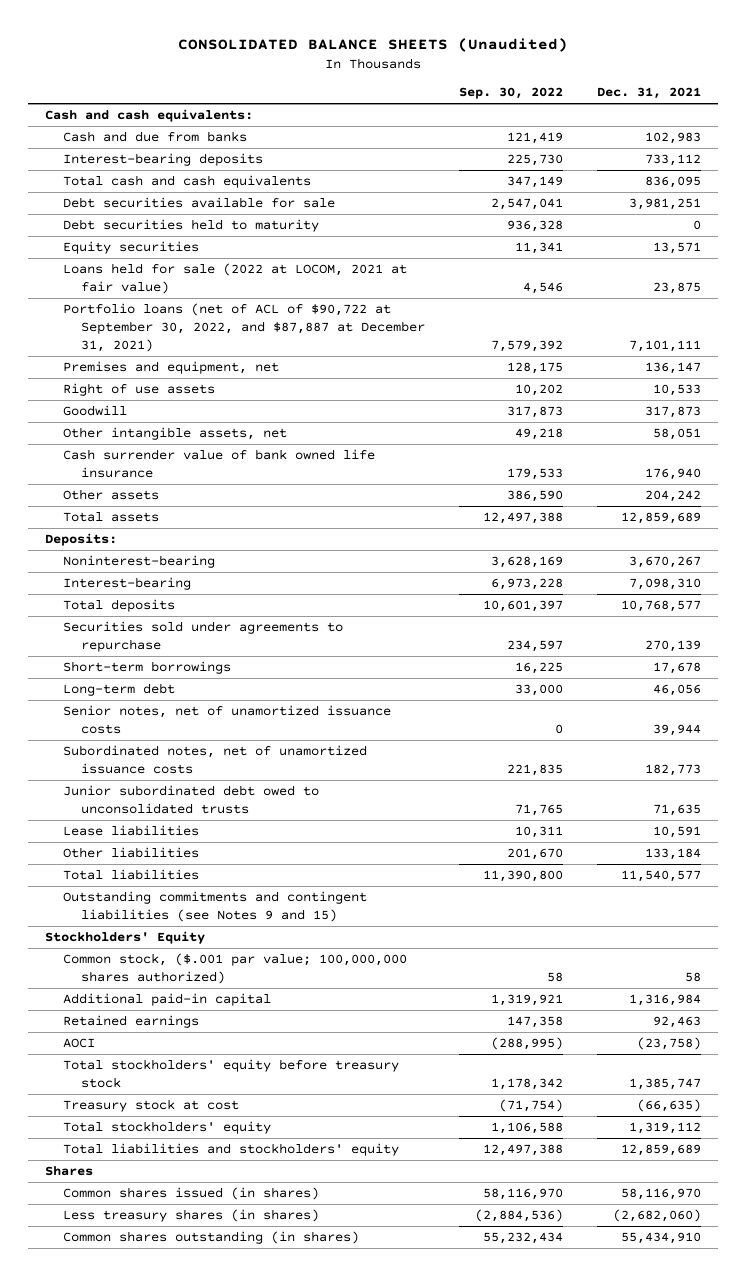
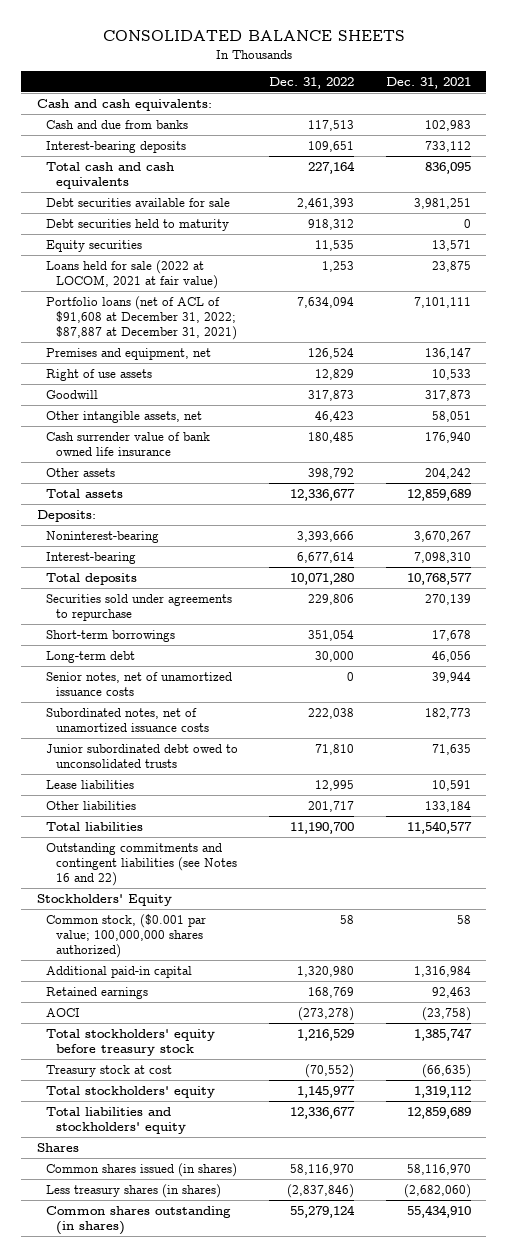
- CONSOLIDATED BALANCE SHEETS (Unaudited)
+ CONSOLIDATED BALANCE SHEETS
- | Sep. 30, 2022 | Dec. 31, 2021
+ | Dec. 31, 2022 | Dec. 31, 2021
- Portfolio loans (net of ACL of $90,722 at September 30, 2022, and $87,887 at December 31, 2021) | 7,579,392 | 7,101,111
+ Portfolio loans (net of ACL of $91,608 at December 31, 2022; $87,887 at December 31, 2021) | 7,634,094 | 7,101,111
- Outstanding commitments and contingent liabilities (see Notes 9 and 15)
+ Outstanding commitments and contingent liabilities (see Notes 16 and 22)
- Common stock, ($.001 par value; 100,000,000 shares authorized) | 58 | 58
+ Common stock, ($0.001 par value; 100,000,000 shares authorized) | 58 | 58

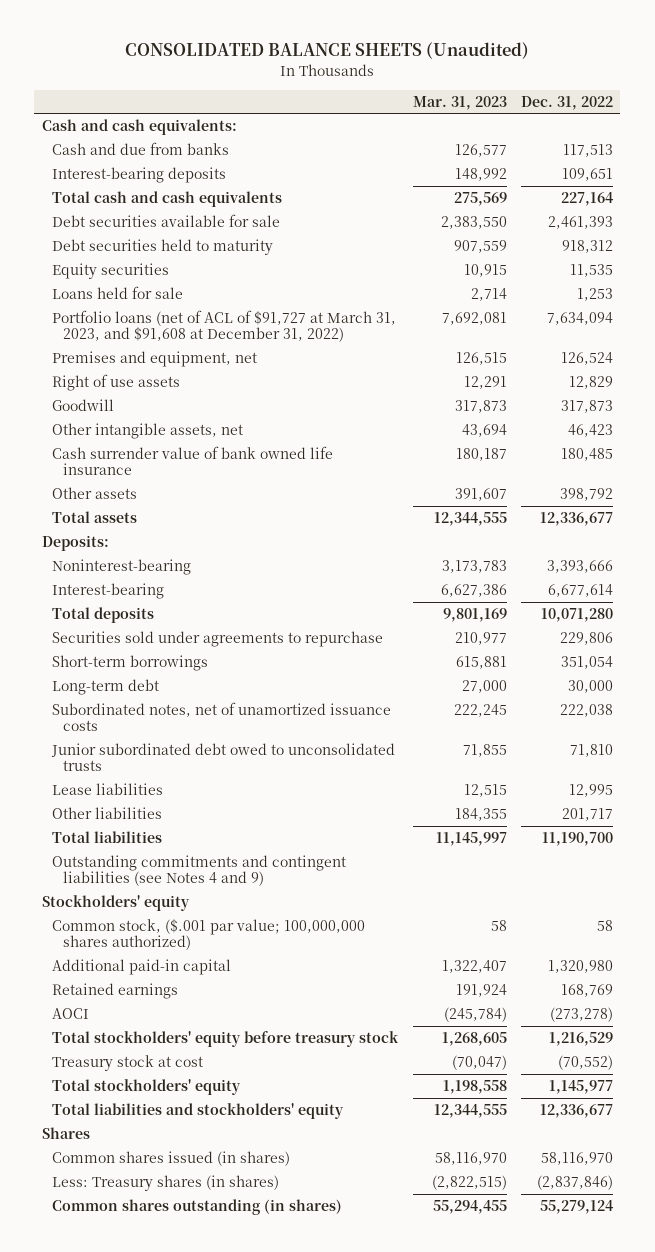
- CONSOLIDATED BALANCE SHEETS
+ CONSOLIDATED BALANCE SHEETS (Unaudited)
- | Dec. 31, 2022 | Dec. 31, 2021
+ | Mar. 31, 2023 | Dec. 31, 2022
- Loans held for sale (2022 at LOCOM, 2021 at fair value) | 1,253 | 23,875
- Portfolio loans (net of ACL of $91,608 at December 31, 2022; $87,887 at December 31, 2021) | 7,634,094 | 7,101,111
+ Loans held for sale | 2,714 | 1,253
+ Portfolio loans (net of ACL of $91,727 at March 31, 2023, and $91,608 at December 31, 2022) | 7,692,081 | 7,634,094
- Senior notes, net of unamortized issuance costs | 0 | 39,944
- Outstanding commitments and contingent liabilities (see Notes 16 and 22)
- Stockholders' Equity
- Common stock, ($0.001 par value; 100,000,000 shares authorized) | 58 | 58
+ Outstanding commitments and contingent liabilities (see Notes 4 and 9)
+ Stockholders' equity
+ Common stock, ($.001 par value; 100,000,000 shares authorized) | 58 | 58
- Less treasury shares (in shares) | (2,837,846) | (2,682,060)
+ Less: Treasury shares (in shares) | (2,822,515) | (2,837,846)

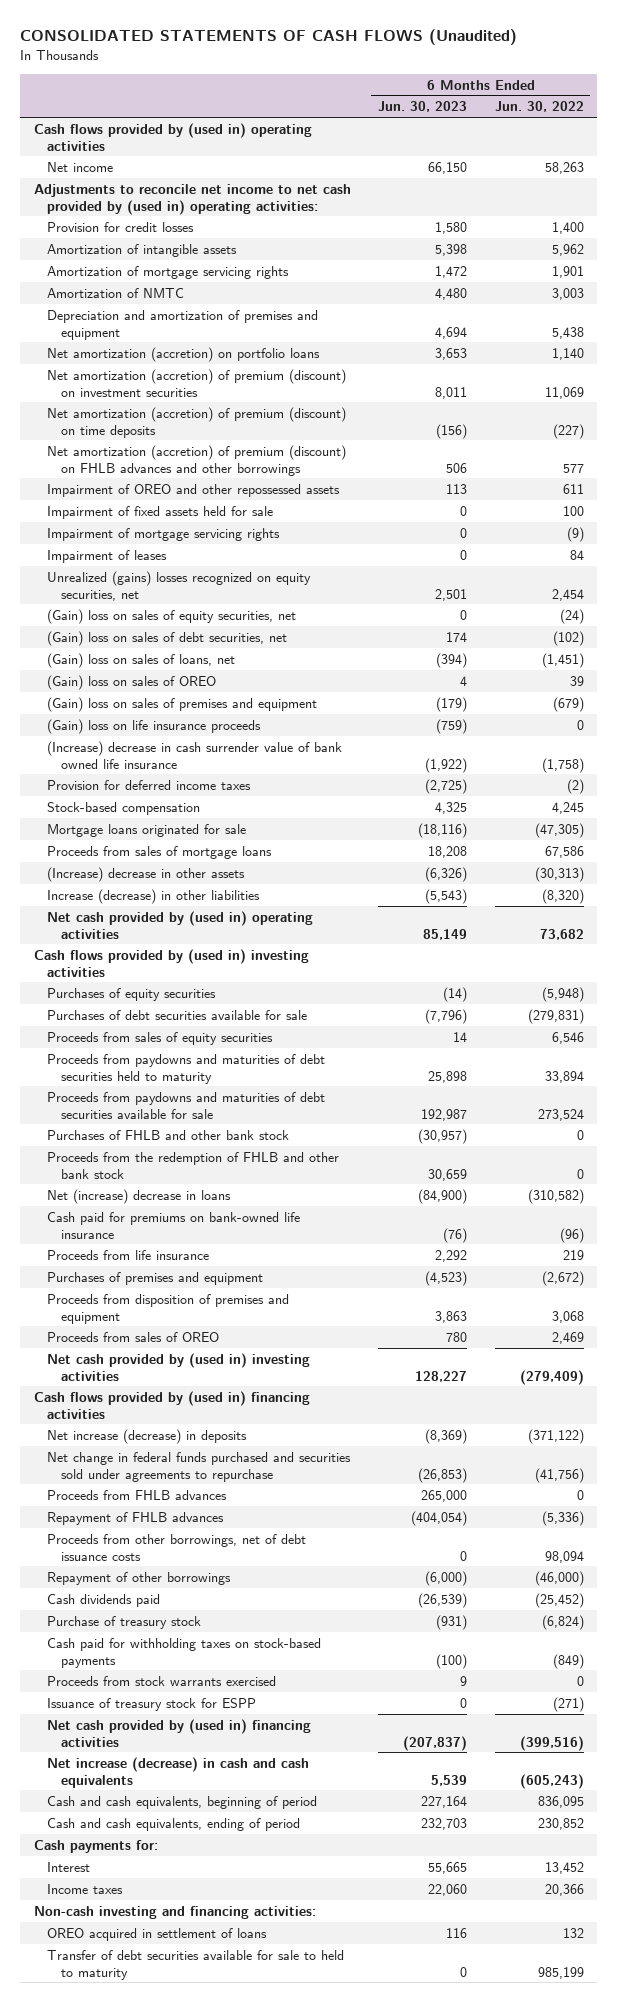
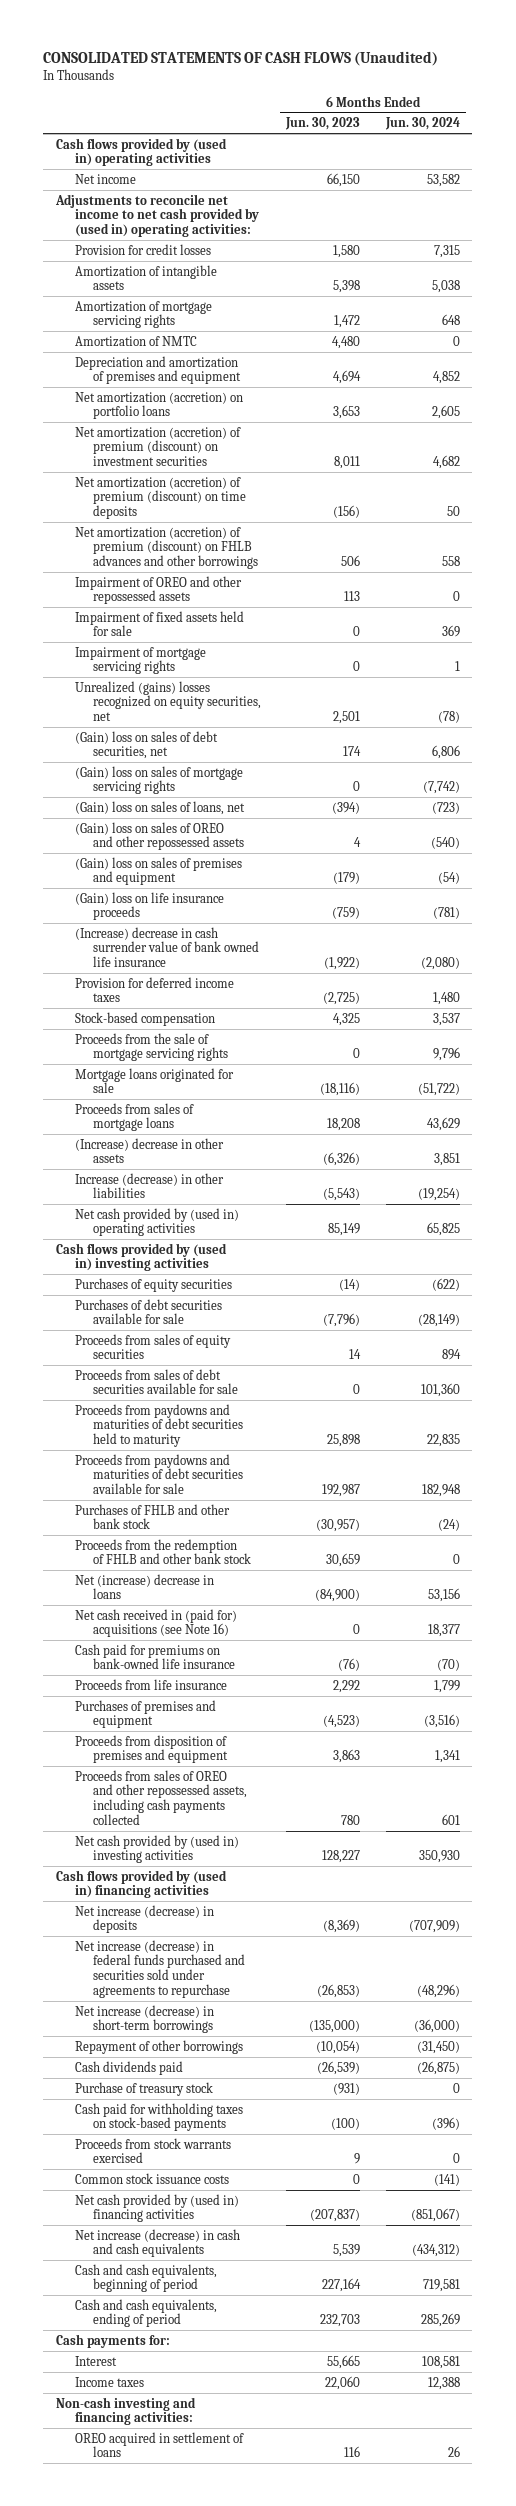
- | 6 Months Ended Jun. 30, 2023 | 6 Months Ended Jun. 30, 2022
+ | 6 Months Ended Jun. 30, 2023 | 6 Months Ended Jun. 30, 2024
- Impairment of leases | 0 | 84
- (Gain) loss on sales of equity securities, net | 0 | (24)
+ (Gain) loss on sales of mortgage servicing rights | 0 | (7,742)
- (Gain) loss on sales of OREO | 4 | 39
+ (Gain) loss on sales of OREO and other repossessed assets | 4 | (540)
+ Proceeds from the sale of mortgage servicing rights | 0 | 9,796
+ Proceeds from sales of debt securities available for sale | 0 | 101,360
+ Net cash received in (paid for) acquisitions (see Note 16) | 0 | 18,377
- Proceeds from sales of OREO | 780 | 2,469
+ Proceeds from sales of OREO and other repossessed assets, including cash payments collected | 780 | 601
- Net change in federal funds purchased and securities sold under agreements to repurchase | (26,853) | (41,756)
- Proceeds from FHLB advances | 265,000 | 0
- Repayment of FHLB advances | (404,054) | (5,336)
- Proceeds from other borrowings, net of debt issuance costs | 0 | 98,094
- Repayment of other borrowings | (6,000) | (46,000)
+ Net increase (decrease) in federal funds purchased and securities sold under agreements to repurchase | (26,853) | (48,296)
+ Net increase (decrease) in short-term borrowings | (135,000) | (36,000)
+ Repayment of other borrowings | (10,054) | (31,450)
- Issuance of treasury stock for ESPP | 0 | (271)
+ Common stock issuance costs | 0 | (141)
- Transfer of debt securities available for sale to held to maturity | 0 | 985,199

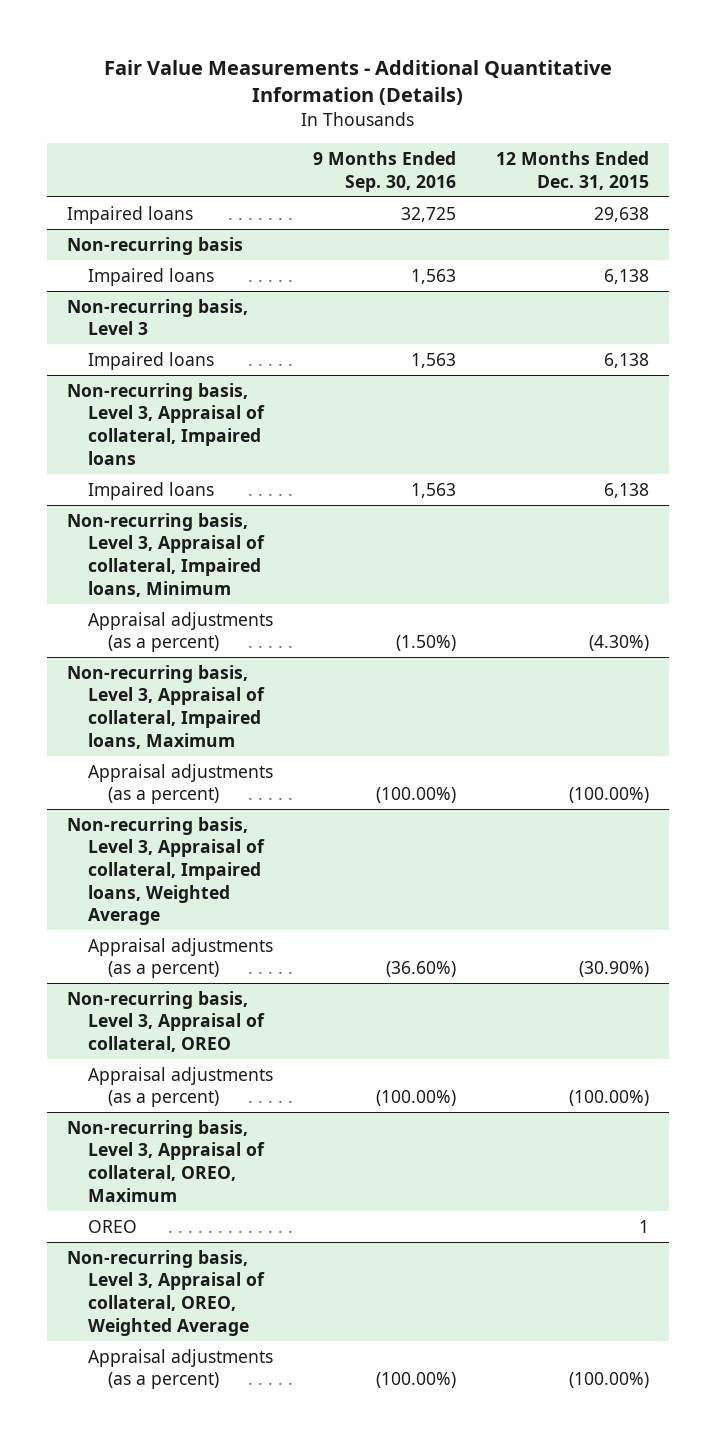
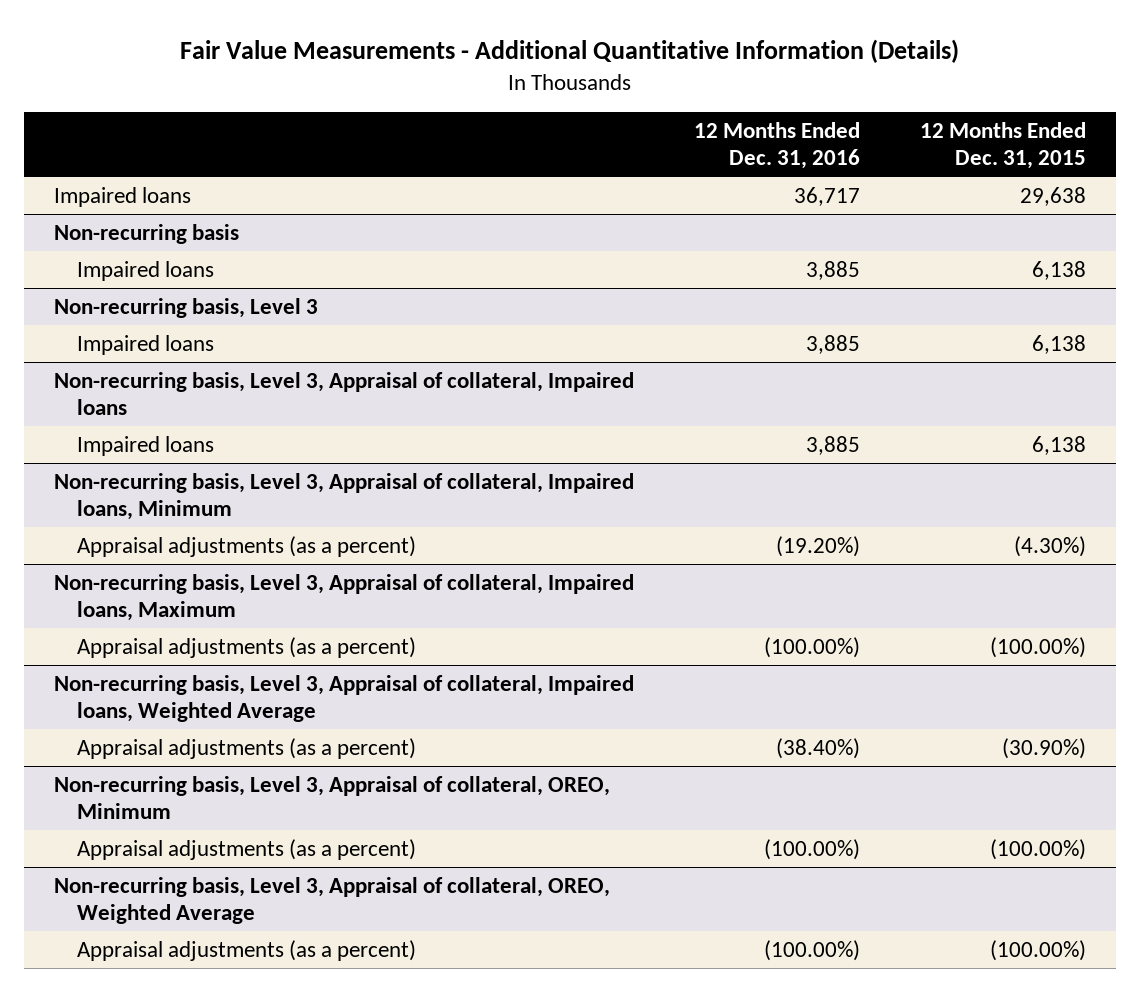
- | 9 Months Ended Sep. 30, 2016 | 12 Months Ended Dec. 31, 2015
+ | 12 Months Ended Dec. 31, 2016 | 12 Months Ended Dec. 31, 2015
- Non-recurring basis, Level 3, Appraisal of collateral, OREO
+ Non-recurring basis, Level 3, Appraisal of collateral, OREO, Minimum
- Non-recurring basis, Level 3, Appraisal of collateral, OREO, Maximum
- OREO | | 1

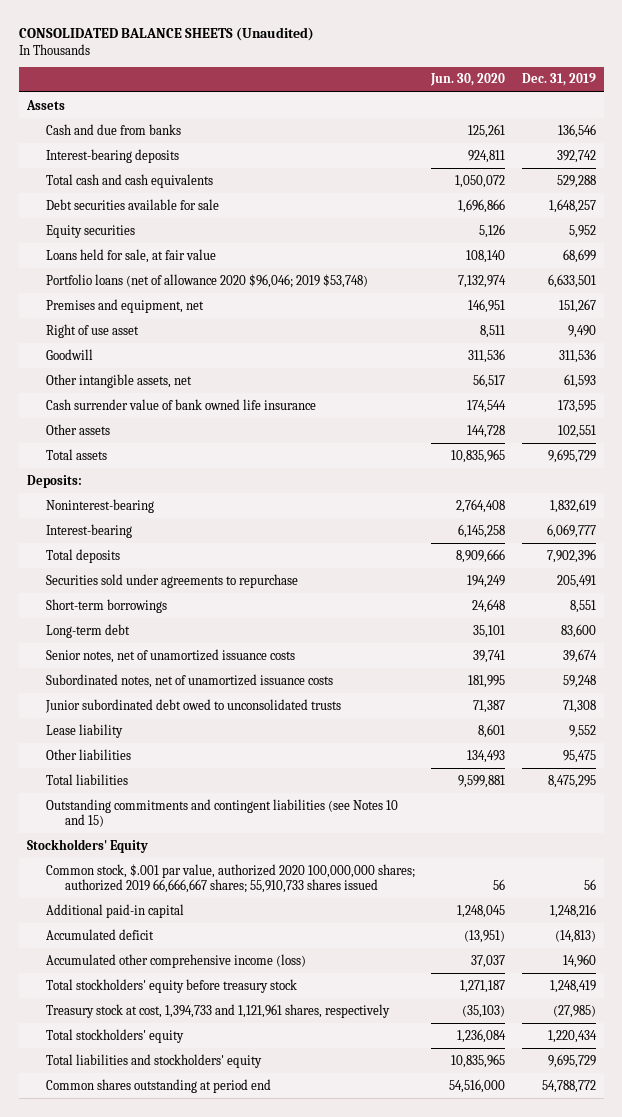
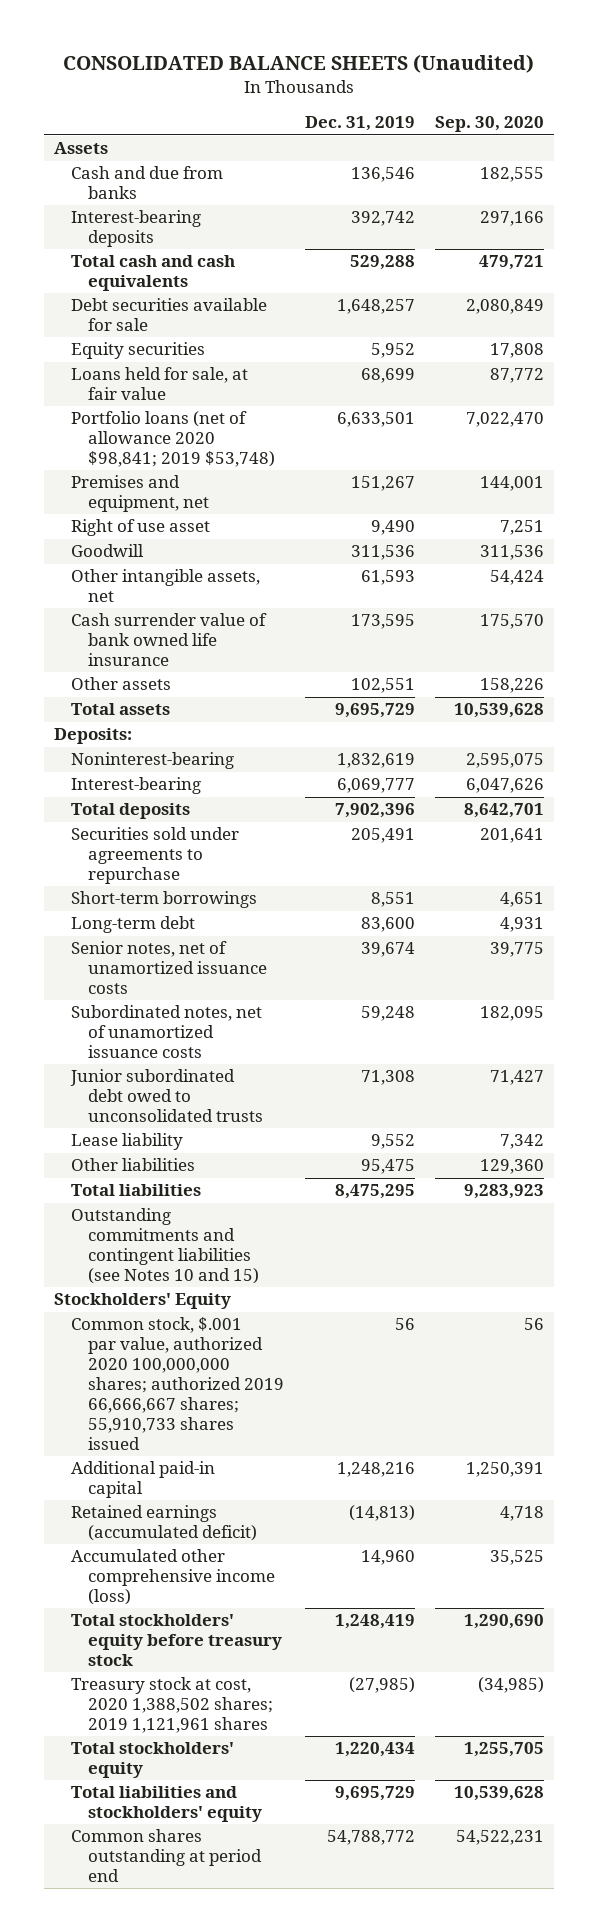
- | Jun. 30, 2020 | Dec. 31, 2019
+ | Dec. 31, 2019 | Sep. 30, 2020
- Portfolio loans (net of allowance 2020 $96,046; 2019 $53,748) | 7,132,974 | 6,633,501
+ Portfolio loans (net of allowance 2020 $98,841; 2019 $53,748) | 6,633,501 | 7,022,470
- Accumulated deficit | (13,951) | (14,813)
+ Retained earnings (accumulated deficit) | (14,813) | 4,718
- Treasury stock at cost, 1,394,733 and 1,121,961 shares, respectively | (35,103) | (27,985)
+ Treasury stock at cost, 2020 1,388,502 shares; 2019 1,121,961 shares | (27,985) | (34,985)

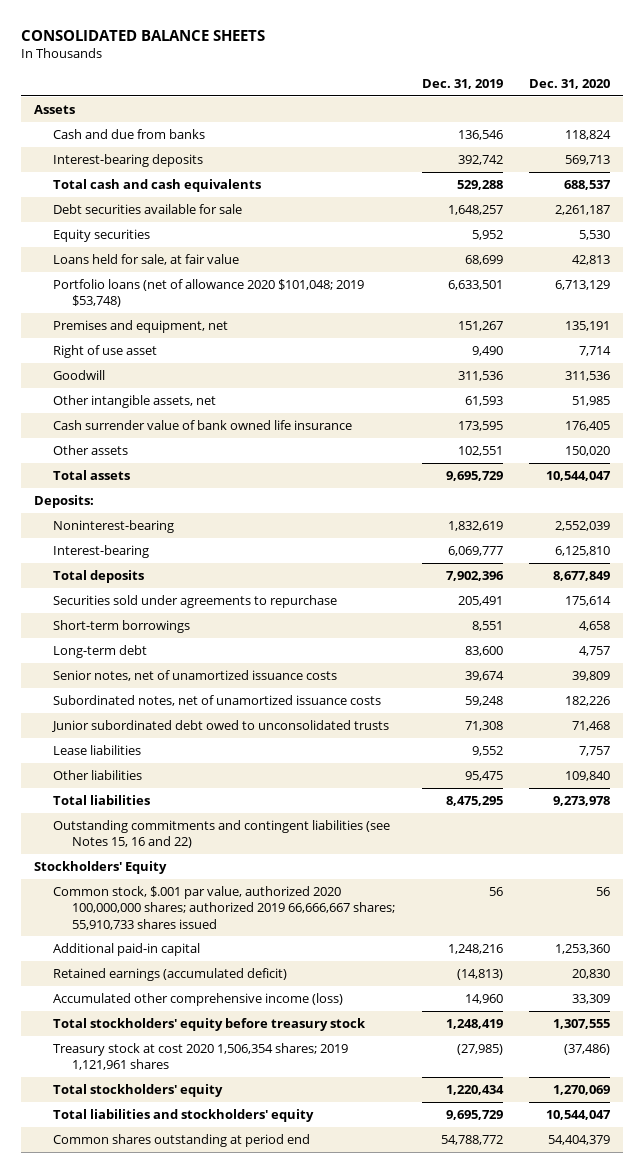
- CONSOLIDATED BALANCE SHEETS (Unaudited)
+ CONSOLIDATED BALANCE SHEETS
- | Dec. 31, 2019 | Sep. 30, 2020
+ | Dec. 31, 2019 | Dec. 31, 2020
- Portfolio loans (net of allowance 2020 $98,841; 2019 $53,748) | 6,633,501 | 7,022,470
+ Portfolio loans (net of allowance 2020 $101,048; 2019 $53,748) | 6,633,501 | 6,713,129
- Lease liability | 9,552 | 7,342
+ Lease liabilities | 9,552 | 7,757
- Outstanding commitments and contingent liabilities (see Notes 10 and 15)
+ Outstanding commitments and contingent liabilities (see Notes 15, 16 and 22)
- Treasury stock at cost, 2020 1,388,502 shares; 2019 1,121,961 shares | (27,985) | (34,985)
+ Treasury stock at cost 2020 1,506,354 shares; 2019 1,121,961 shares | (27,985) | (37,486)

